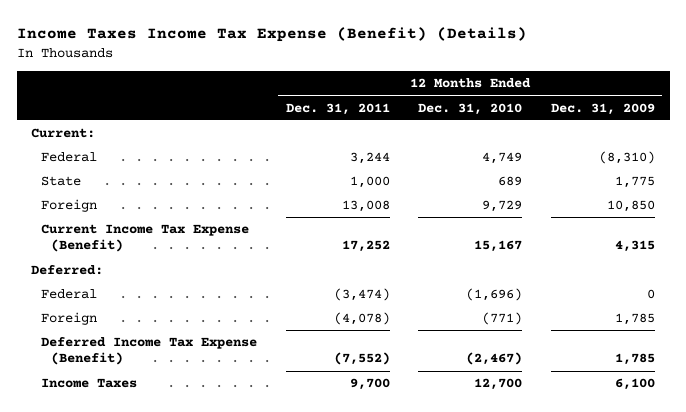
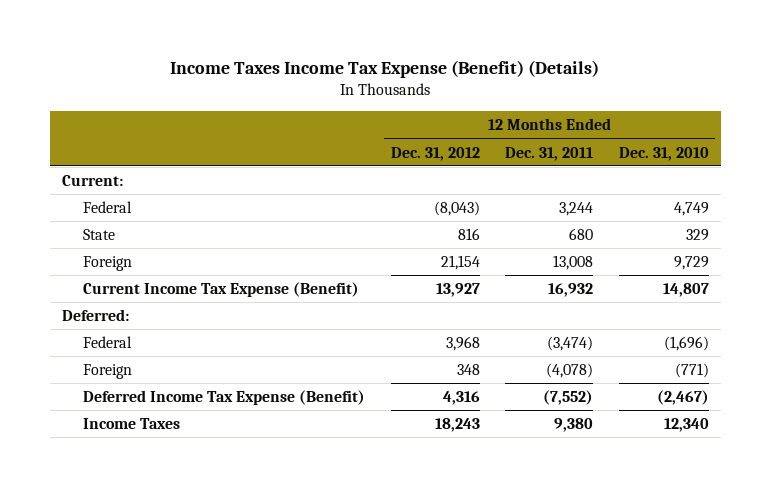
- | 12 Months Ended Dec. 31, 2011 | 12 Months Ended Dec. 31, 2010 | 12 Months Ended Dec. 31, 2009
+ | 12 Months Ended Dec. 31, 2012 | 12 Months Ended Dec. 31, 2011 | 12 Months Ended Dec. 31, 2010
- State | 1,000 | 689 | 1,775
+ State | 816 | 680 | 329
- Current Income Tax Expense (Benefit) | 17,252 | 15,167 | 4,315
+ Current Income Tax Expense (Benefit) | 13,927 | 16,932 | 14,807
- Income Taxes | 9,700 | 12,700 | 6,100
+ Income Taxes | 18,243 | 9,380 | 12,340

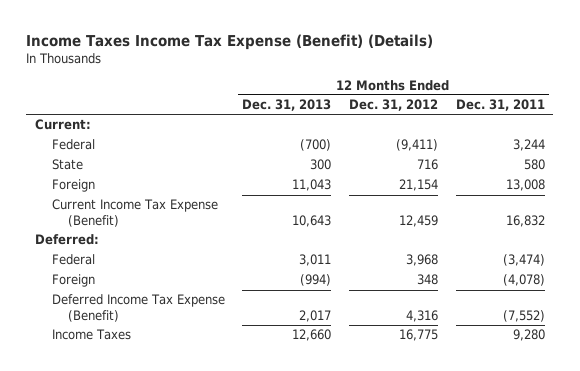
- | 12 Months Ended Dec. 31, 2012 | 12 Months Ended Dec. 31, 2011 | 12 Months Ended Dec. 31, 2010
+ | 12 Months Ended Dec. 31, 2013 | 12 Months Ended Dec. 31, 2012 | 12 Months Ended Dec. 31, 2011
- Federal | (8,043) | 3,244 | 4,749
- State | 816 | 680 | 329
+ Federal | (700) | (9,411) | 3,244
+ State | 300 | 716 | 580
- Current Income Tax Expense (Benefit) | 13,927 | 16,932 | 14,807
+ Current Income Tax Expense (Benefit) | 10,643 | 12,459 | 16,832
- Income Taxes | 18,243 | 9,380 | 12,340
+ Income Taxes | 12,660 | 16,775 | 9,280

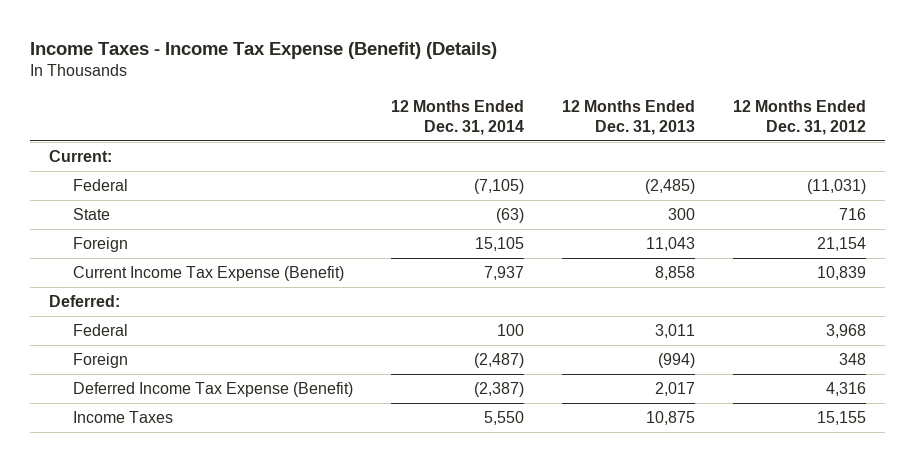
- Income Taxes Income Tax Expense (Benefit) (Details)
+ Income Taxes - Income Tax Expense (Benefit) (Details)
- | 12 Months Ended Dec. 31, 2013 | 12 Months Ended Dec. 31, 2012 | 12 Months Ended Dec. 31, 2011
+ | 12 Months Ended Dec. 31, 2014 | 12 Months Ended Dec. 31, 2013 | 12 Months Ended Dec. 31, 2012
- Federal | (700) | (9,411) | 3,244
+ Federal | (7,105) | (2,485) | (11,031)
- Current Income Tax Expense (Benefit) | 10,643 | 12,459 | 16,832
+ Current Income Tax Expense (Benefit) | 7,937 | 8,858 | 10,839
- Income Taxes | 12,660 | 16,775 | 9,280
+ Income Taxes | 5,550 | 10,875 | 15,155

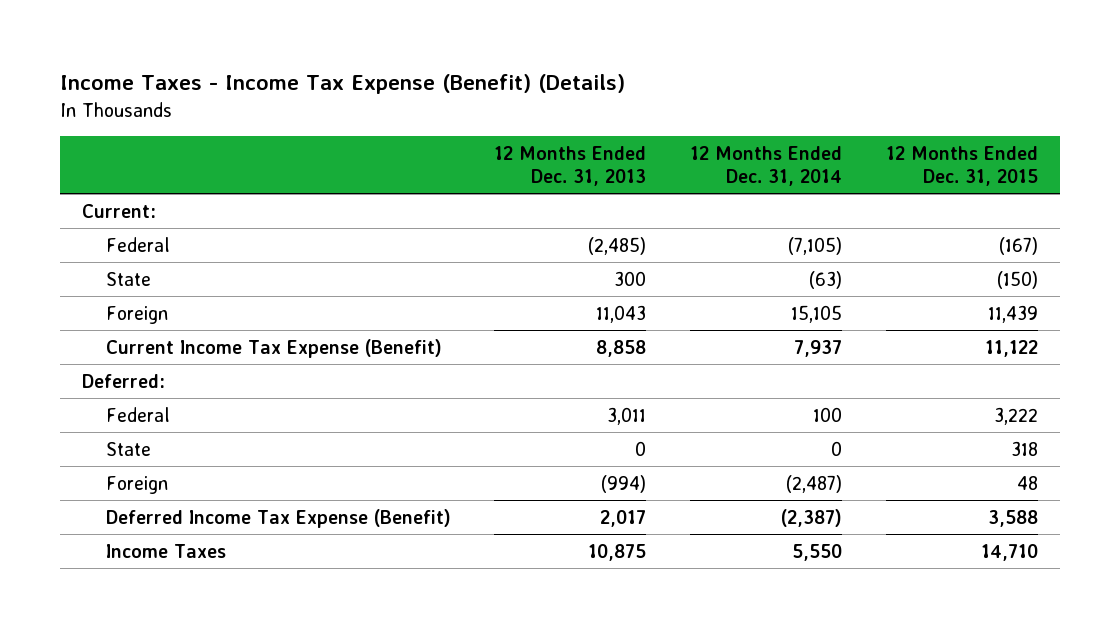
- | 12 Months Ended Dec. 31, 2014 | 12 Months Ended Dec. 31, 2013 | 12 Months Ended Dec. 31, 2012
+ | 12 Months Ended Dec. 31, 2013 | 12 Months Ended Dec. 31, 2014 | 12 Months Ended Dec. 31, 2015
+ State | 0 | 0 | 318

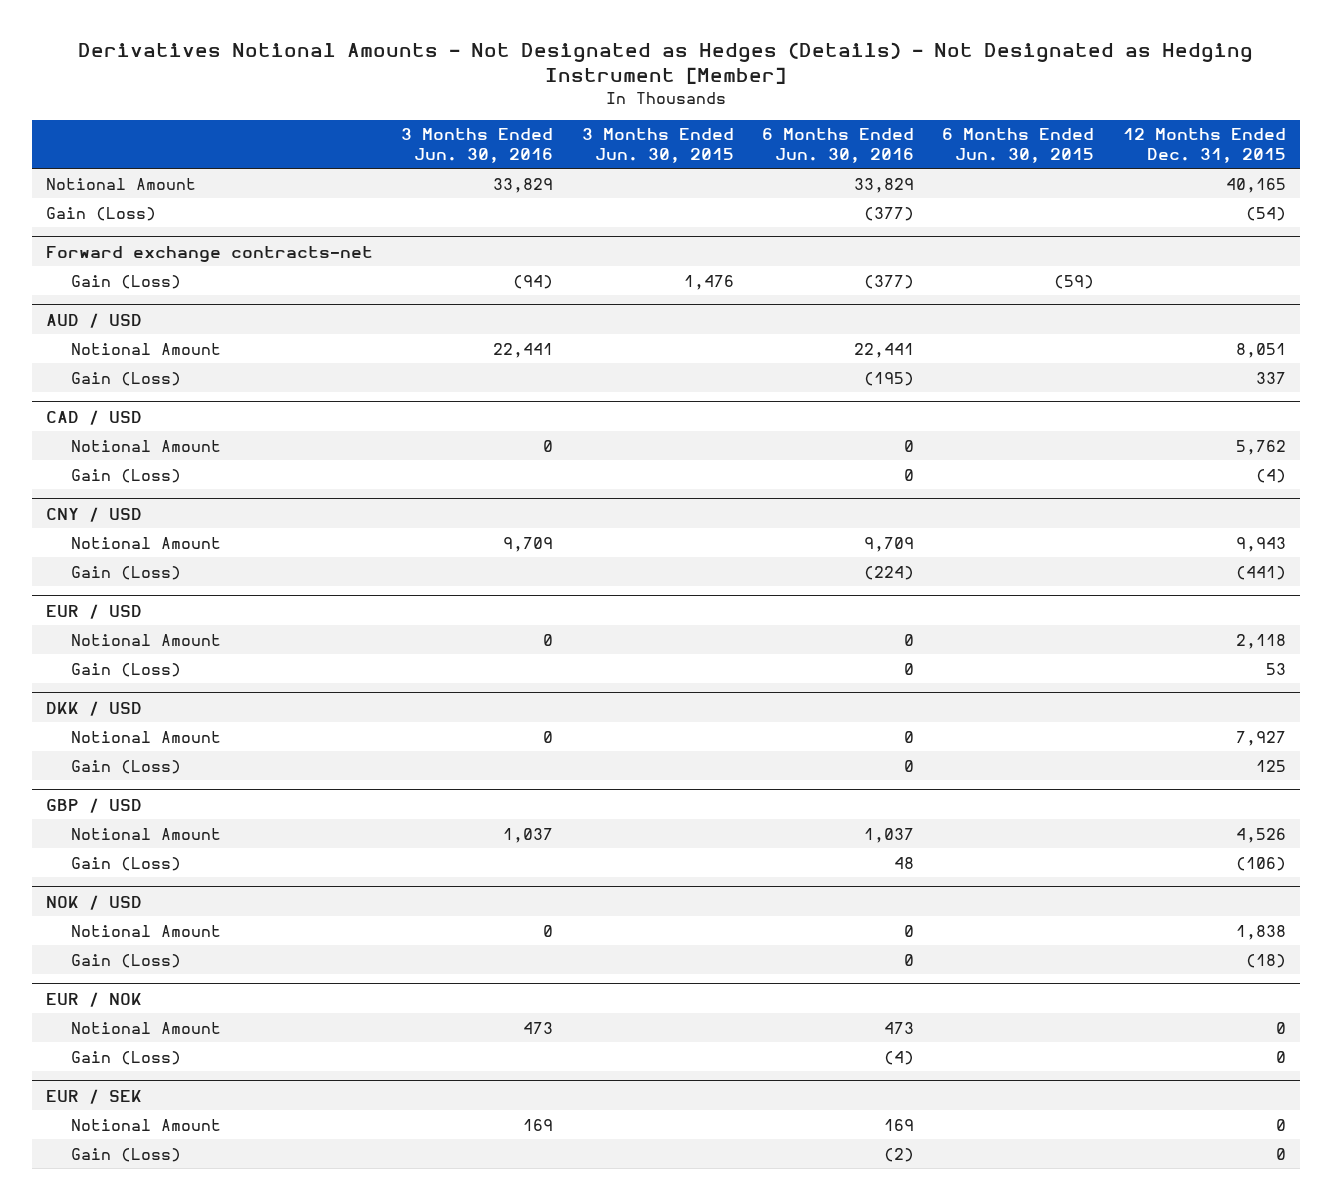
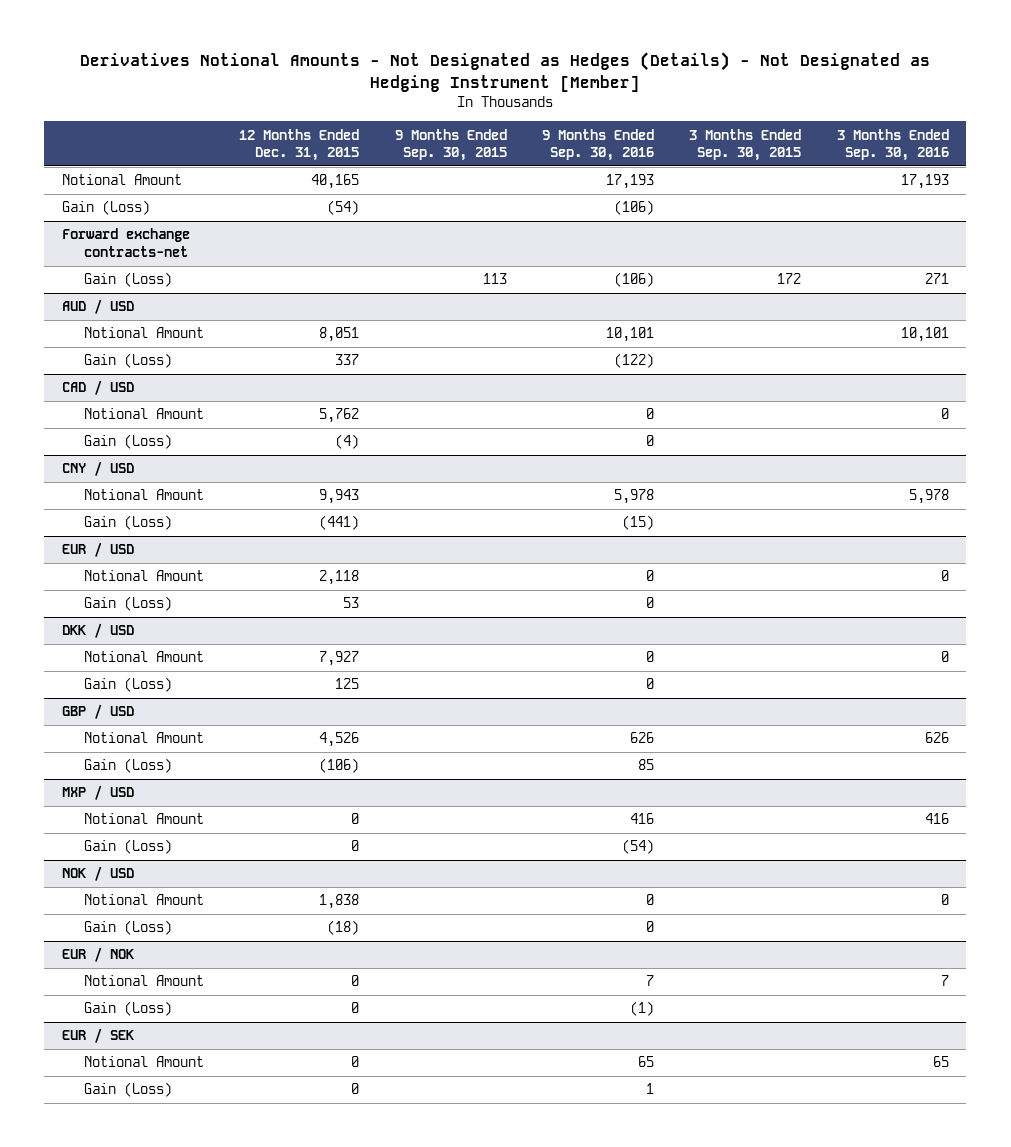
- | 3 Months Ended Jun. 30, 2016 | 3 Months Ended Jun. 30, 2015 | 6 Months Ended Jun. 30, 2016 | 6 Months Ended Jun. 30, 2015 | 12 Months Ended Dec. 31, 2015
+ | 12 Months Ended Dec. 31, 2015 | 9 Months Ended Sep. 30, 2015 | 9 Months Ended Sep. 30, 2016 | 3 Months Ended Sep. 30, 2015 | 3 Months Ended Sep. 30, 2016
+ MXP / USD
+ Notional Amount | 0 | | 416 | | 416
+ Gain (Loss) | 0 | | (54) | |

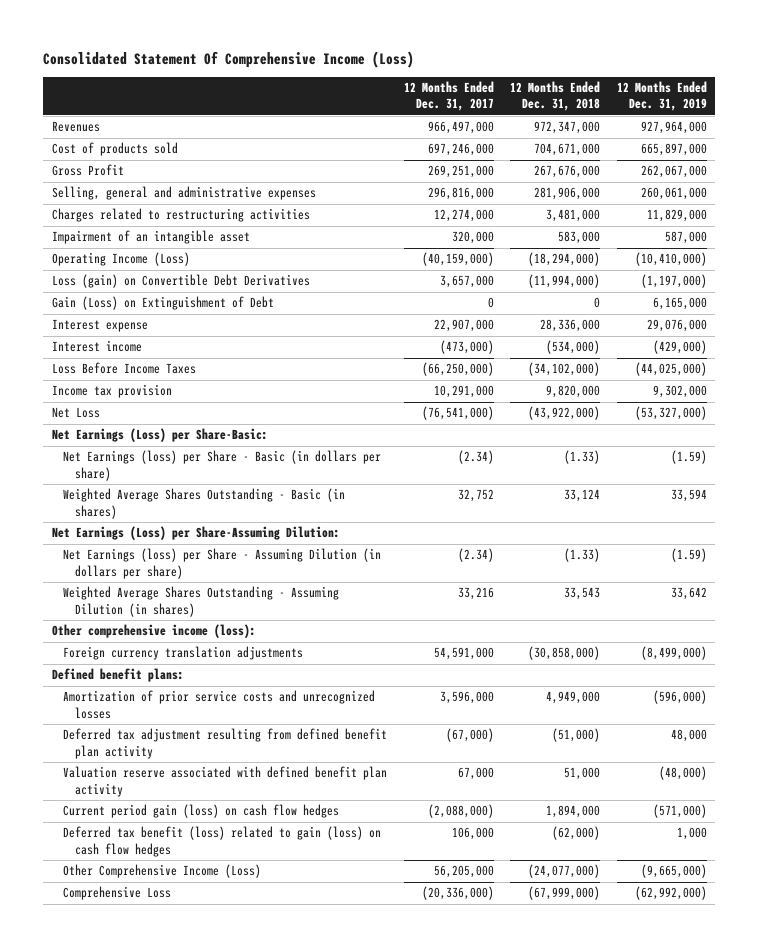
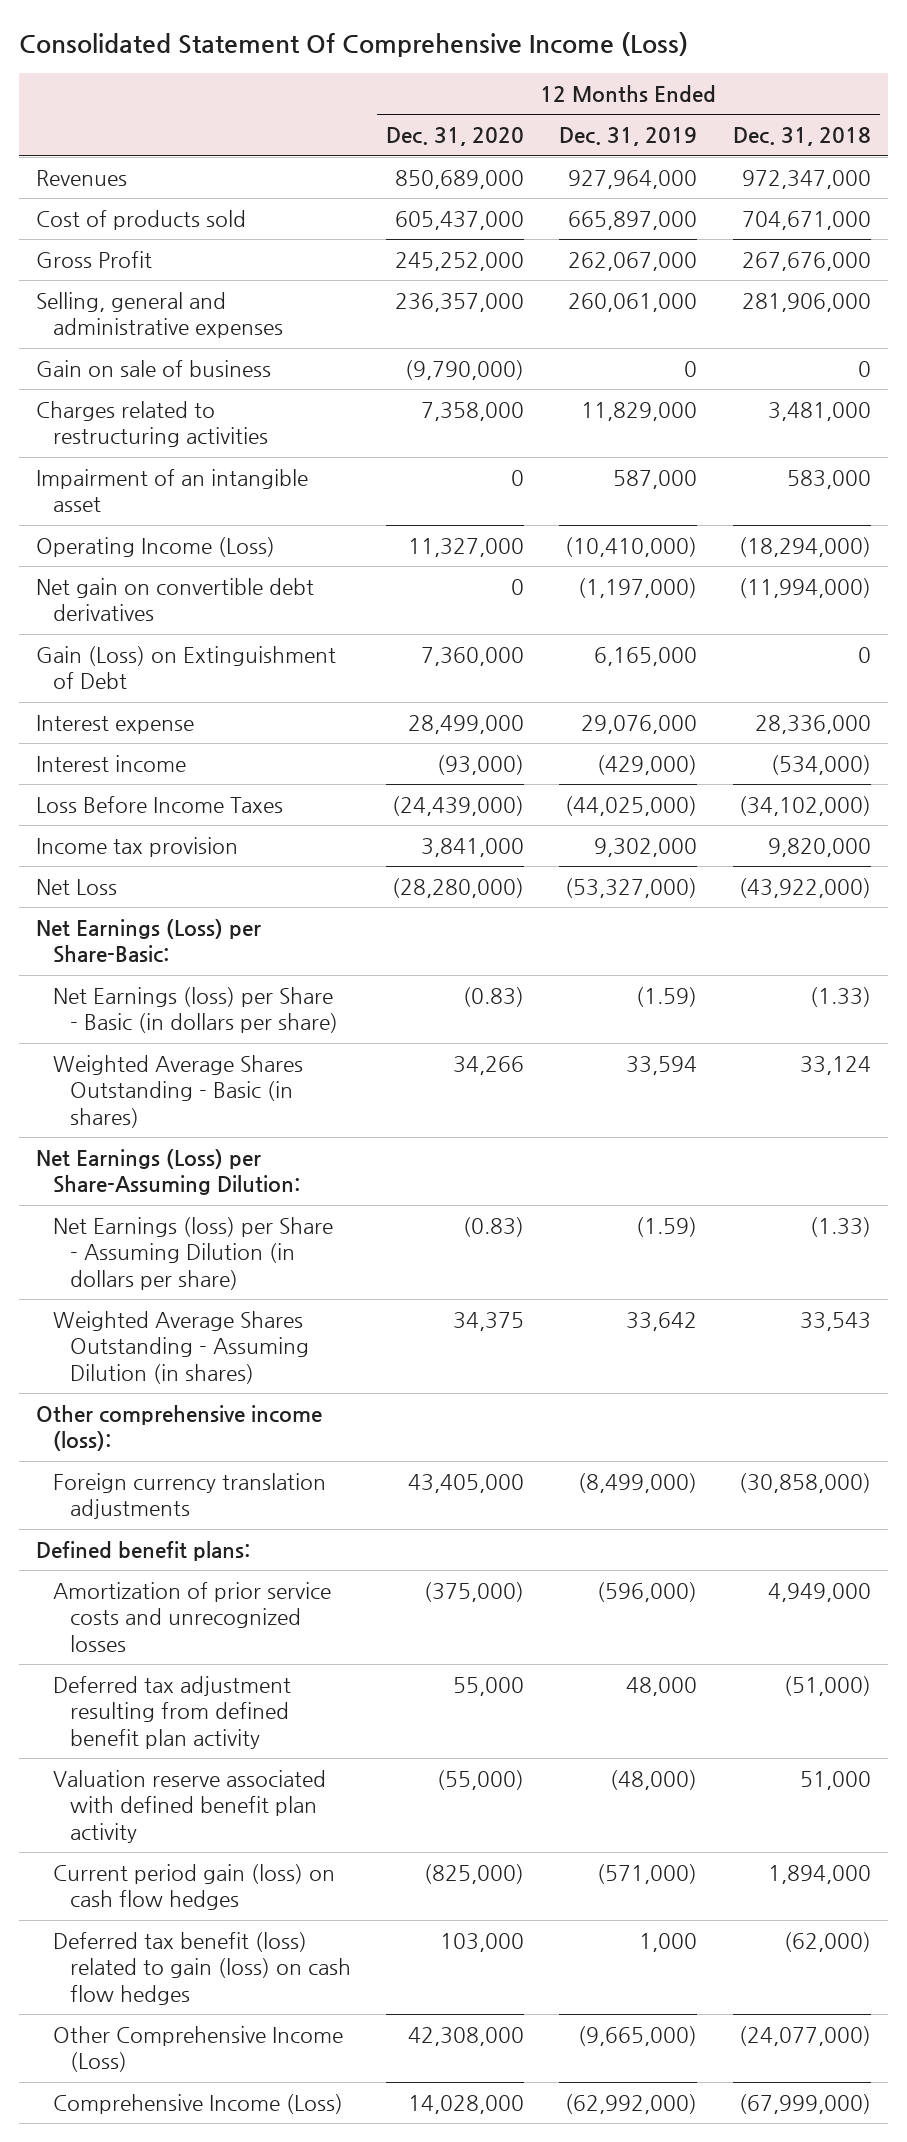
- | 12 Months Ended Dec. 31, 2017 | 12 Months Ended Dec. 31, 2018 | 12 Months Ended Dec. 31, 2019
+ | 12 Months Ended Dec. 31, 2020 | 12 Months Ended Dec. 31, 2019 | 12 Months Ended Dec. 31, 2018
+ Gain on sale of business | (9,790,000) | 0 | 0
- Loss (gain) on Convertible Debt Derivatives | 3,657,000 | (11,994,000) | (1,197,000)
+ Net gain on convertible debt derivatives | 0 | (1,197,000) | (11,994,000)
- Comprehensive Loss | (20,336,000) | (67,999,000) | (62,992,000)
+ Comprehensive Income (Loss) | 14,028,000 | (62,992,000) | (67,999,000)

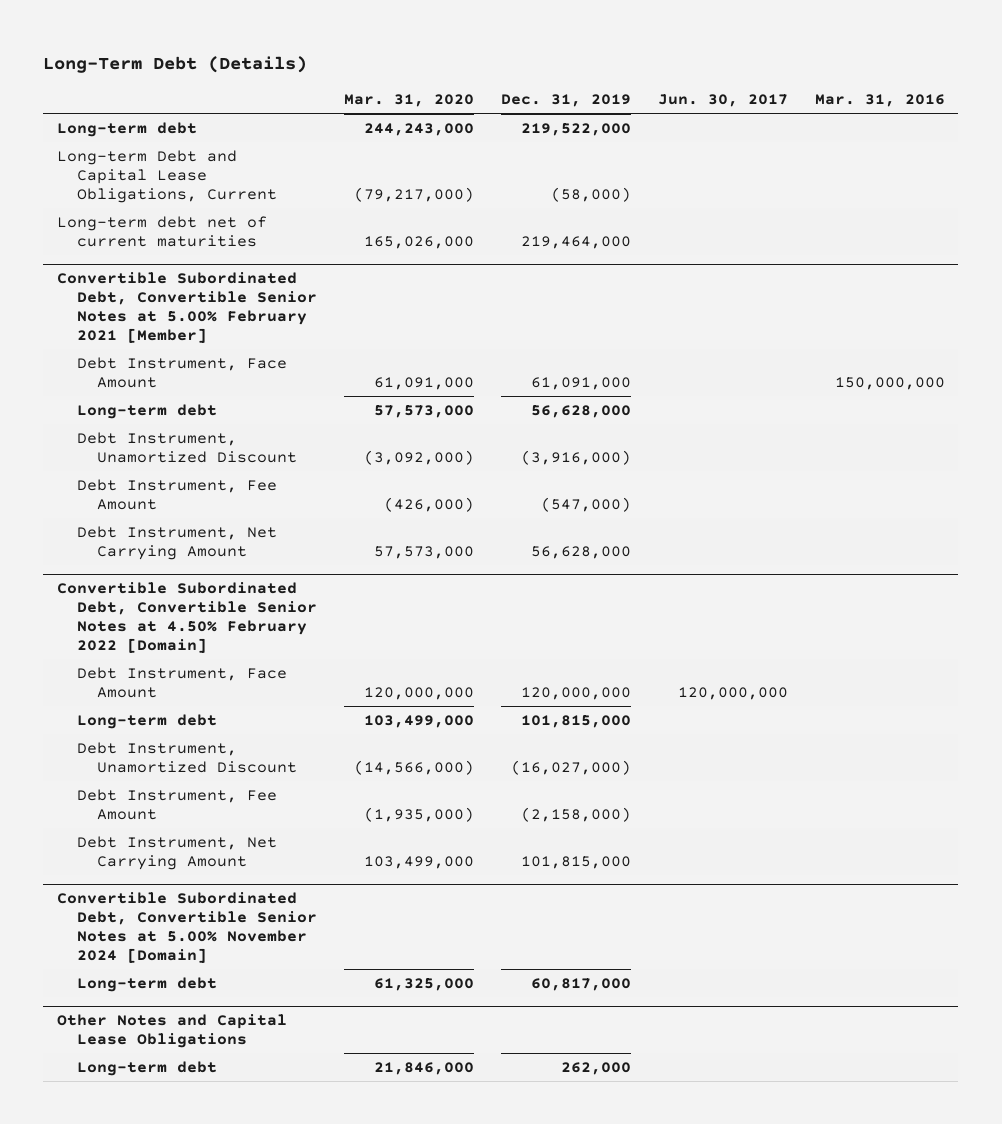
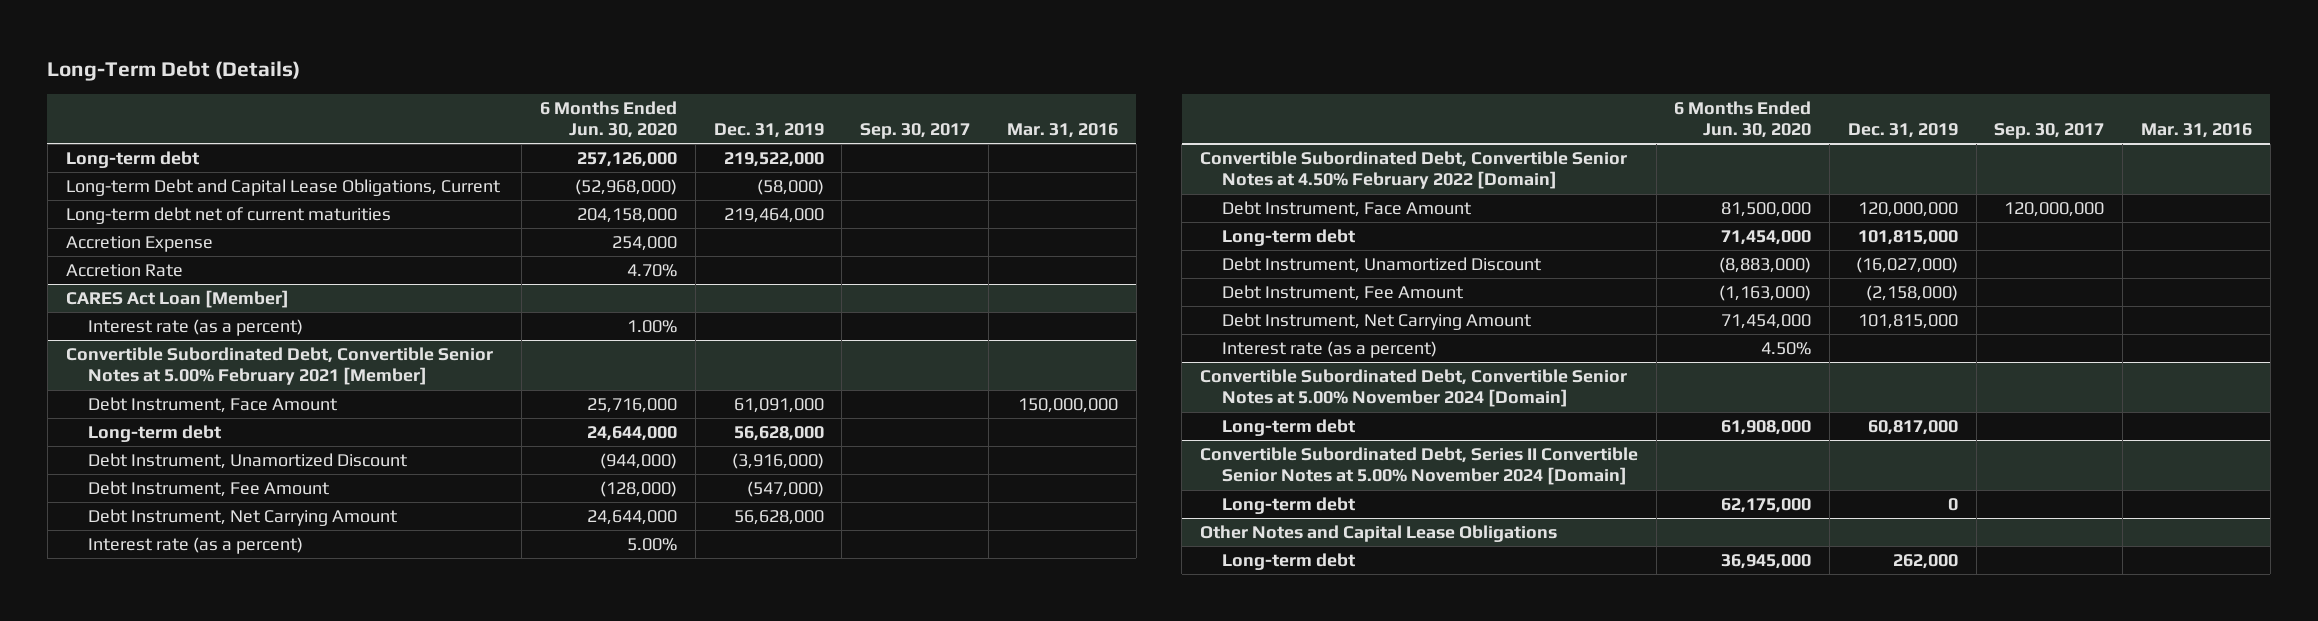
- | Mar. 31, 2020 | Dec. 31, 2019 | Jun. 30, 2017 | Mar. 31, 2016
+ | 6 Months Ended Jun. 30, 2020 | Dec. 31, 2019 | Sep. 30, 2017 | Mar. 31, 2016
+ Accretion Expense | 254,000 | | |
+ Accretion Rate | 4.70% | | |
+ CARES Act Loan [Member]
+ Interest rate (as a percent) | 1.00% | | |
@ Convertible Subordinated Debt, Convertible Senior Notes at 5.00% February 2021 [Member]
+ Interest rate (as a percent) | 5.00% | | |
@ Convertible Subordinated Debt, Convertible Senior Notes at 4.50% February 2022 [Domain]
+ Interest rate (as a percent) | 4.50% | | |
+ Convertible Subordinated Debt, Series II Convertible Senior Notes at 5.00% November 2024 [Domain]
+ Long-term debt | 62,175,000 | 0 | |

